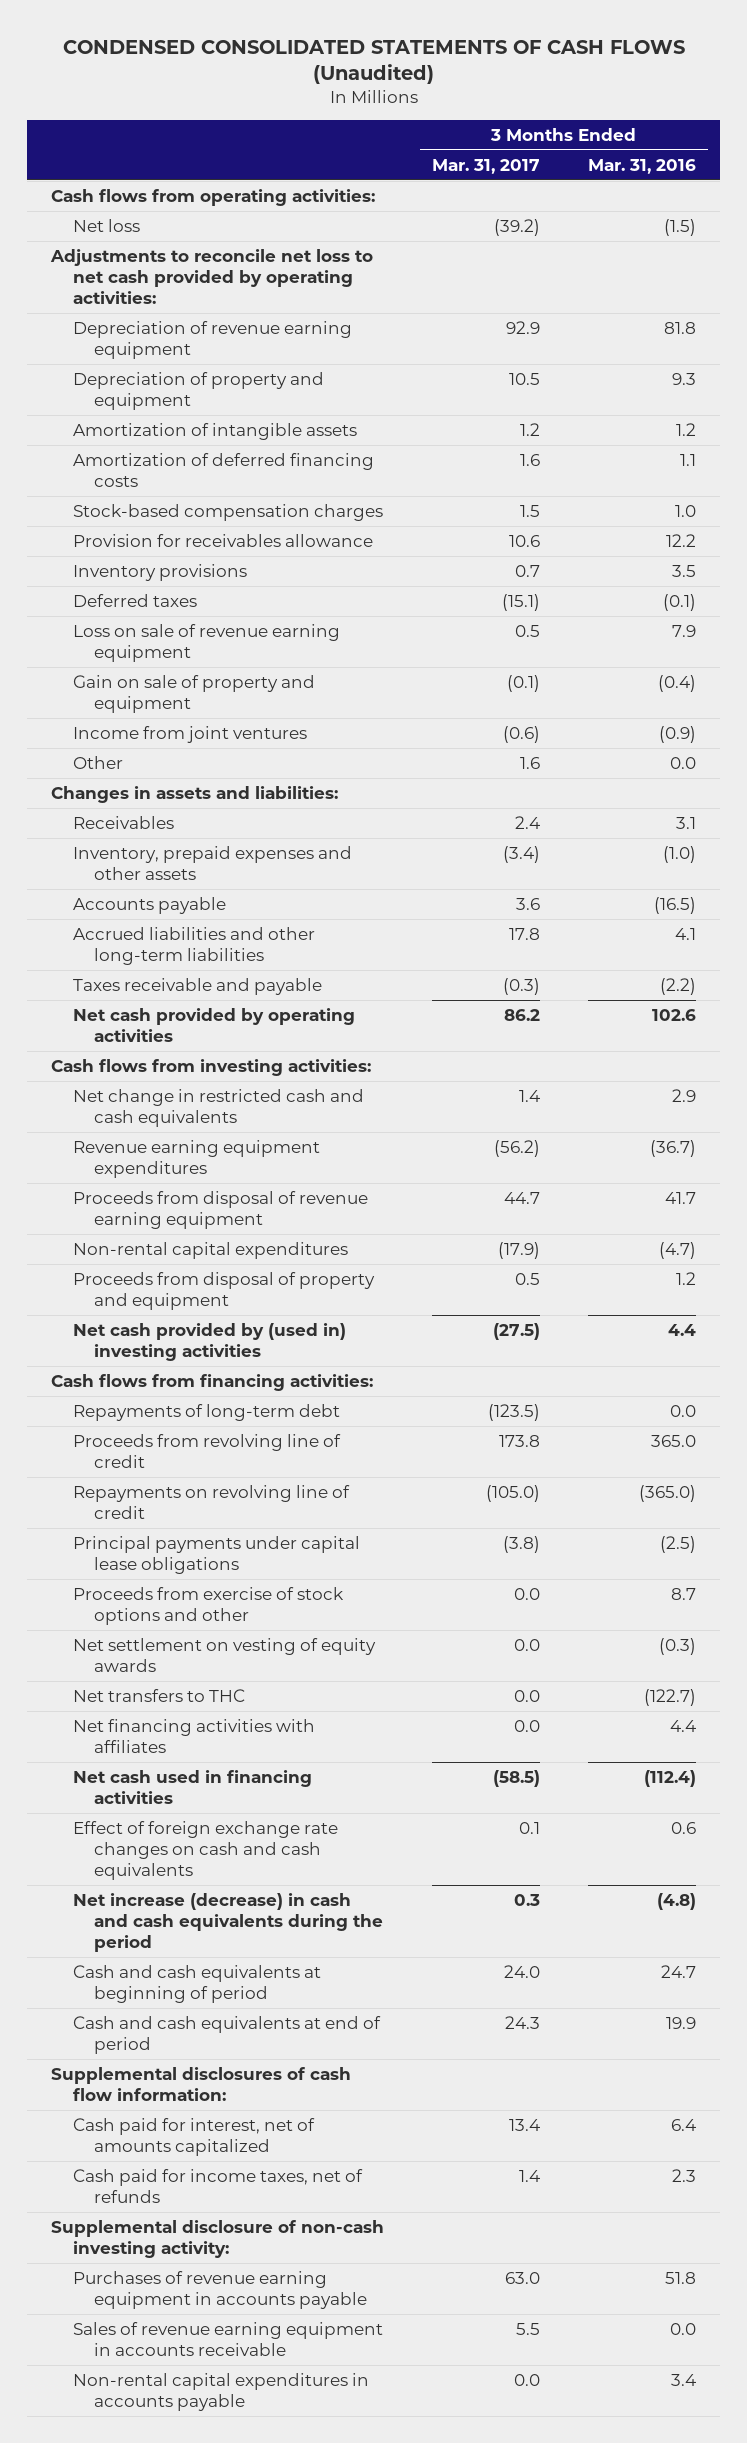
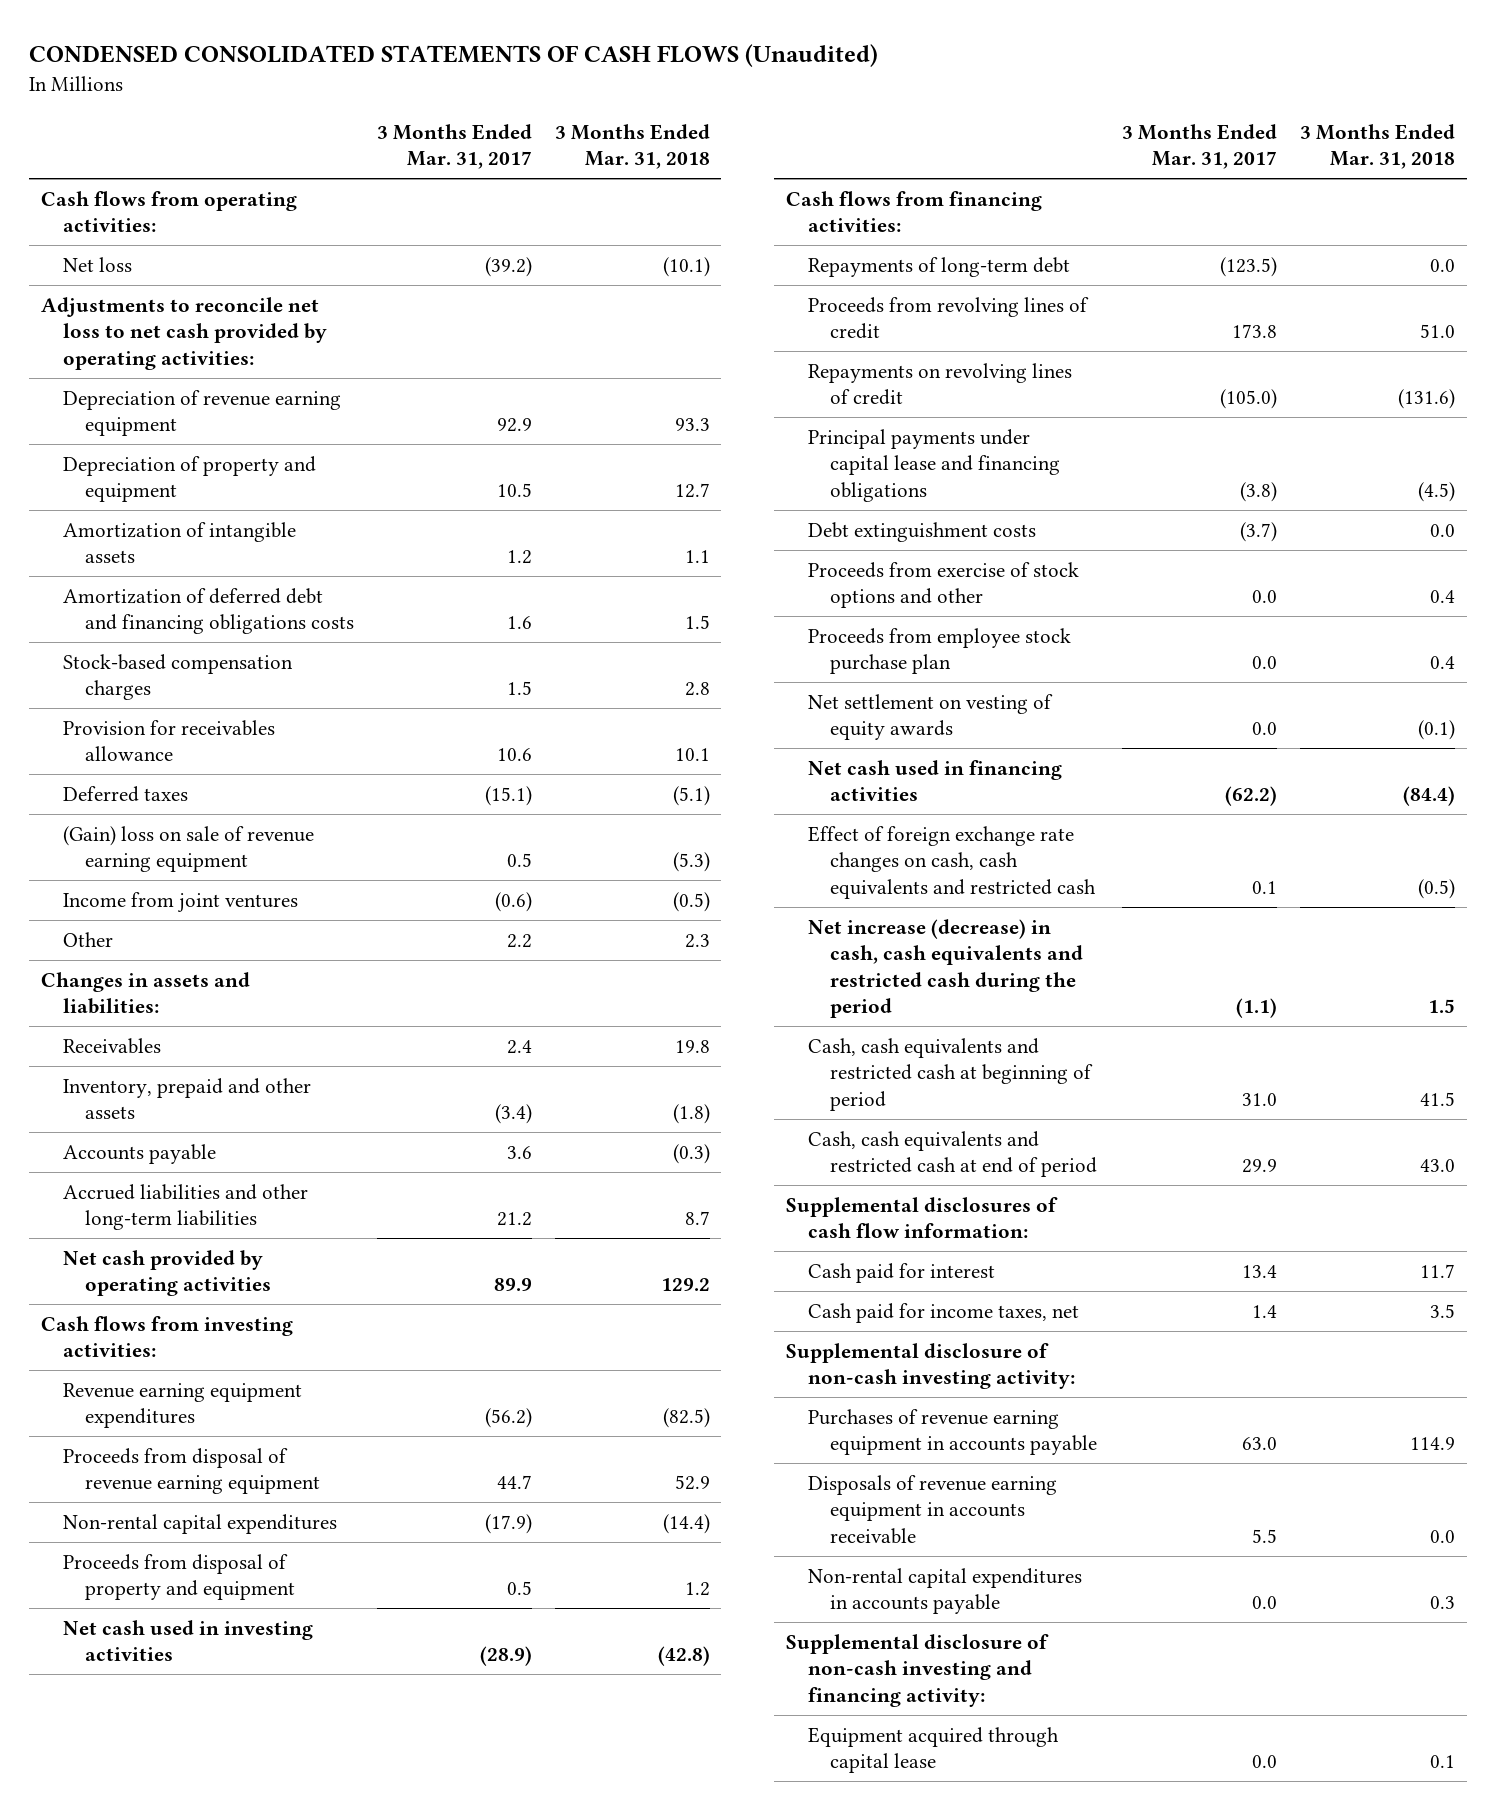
- | 3 Months Ended Mar. 31, 2017 | 3 Months Ended Mar. 31, 2016
+ | 3 Months Ended Mar. 31, 2017 | 3 Months Ended Mar. 31, 2018
- Amortization of deferred financing costs | 1.6 | 1.1
+ Amortization of deferred debt and financing obligations costs | 1.6 | 1.5
- Inventory provisions | 0.7 | 3.5
- Loss on sale of revenue earning equipment | 0.5 | 7.9
- Gain on sale of property and equipment | (0.1) | (0.4)
+ (Gain) loss on sale of revenue earning equipment | 0.5 | (5.3)
- Other | 1.6 | 0.0
+ Other | 2.2 | 2.3
- Inventory, prepaid expenses and other assets | (3.4) | (1.0)
+ Inventory, prepaid and other assets | (3.4) | (1.8)
- Accrued liabilities and other long-term liabilities | 17.8 | 4.1
- Taxes receivable and payable | (0.3) | (2.2)
- Net cash provided by operating activities | 86.2 | 102.6
+ Accrued liabilities and other long-term liabilities | 21.2 | 8.7
+ Net cash provided by operating activities | 89.9 | 129.2
- Net change in restricted cash and cash equivalents | 1.4 | 2.9
- Net cash provided by (used in) investing activities | (27.5) | 4.4
+ Net cash used in investing activities | (28.9) | (42.8)
- Proceeds from revolving line of credit | 173.8 | 365.0
- Repayments on revolving line of credit | (105.0) | (365.0)
- Principal payments under capital lease obligations | (3.8) | (2.5)
+ Proceeds from revolving lines of credit | 173.8 | 51.0
+ Repayments on revolving lines of credit | (105.0) | (131.6)
+ Principal payments under capital lease and financing obligations | (3.8) | (4.5)
+ Debt extinguishment costs | (3.7) | 0.0
+ Proceeds from employee stock purchase plan | 0.0 | 0.4
- Net transfers to THC | 0.0 | (122.7)
- Net financing activities with affiliates | 0.0 | 4.4
- Net cash used in financing activities | (58.5) | (112.4)
- Effect of foreign exchange rate changes on cash and cash equivalents | 0.1 | 0.6
- Net increase (decrease) in cash and cash equivalents during the period | 0.3 | (4.8)
- Cash and cash equivalents at beginning of period | 24.0 | 24.7
- Cash and cash equivalents at end of period | 24.3 | 19.9
+ Net cash used in financing activities | (62.2) | (84.4)
+ Effect of foreign exchange rate changes on cash, cash equivalents and restricted cash | 0.1 | (0.5)
+ Net increase (decrease) in cash, cash equivalents and restricted cash during the period | (1.1) | 1.5
+ Cash, cash equivalents and restricted cash at beginning of period | 31.0 | 41.5
+ Cash, cash equivalents and restricted cash at end of period | 29.9 | 43.0
- Cash paid for interest, net of amounts capitalized | 13.4 | 6.4
- Cash paid for income taxes, net of refunds | 1.4 | 2.3
+ Cash paid for interest | 13.4 | 11.7
+ Cash paid for income taxes, net | 1.4 | 3.5
- Sales of revenue earning equipment in accounts receivable | 5.5 | 0.0
+ Disposals of revenue earning equipment in accounts receivable | 5.5 | 0.0
+ Supplemental disclosure of non-cash investing and financing activity:
+ Equipment acquired through capital lease | 0.0 | 0.1

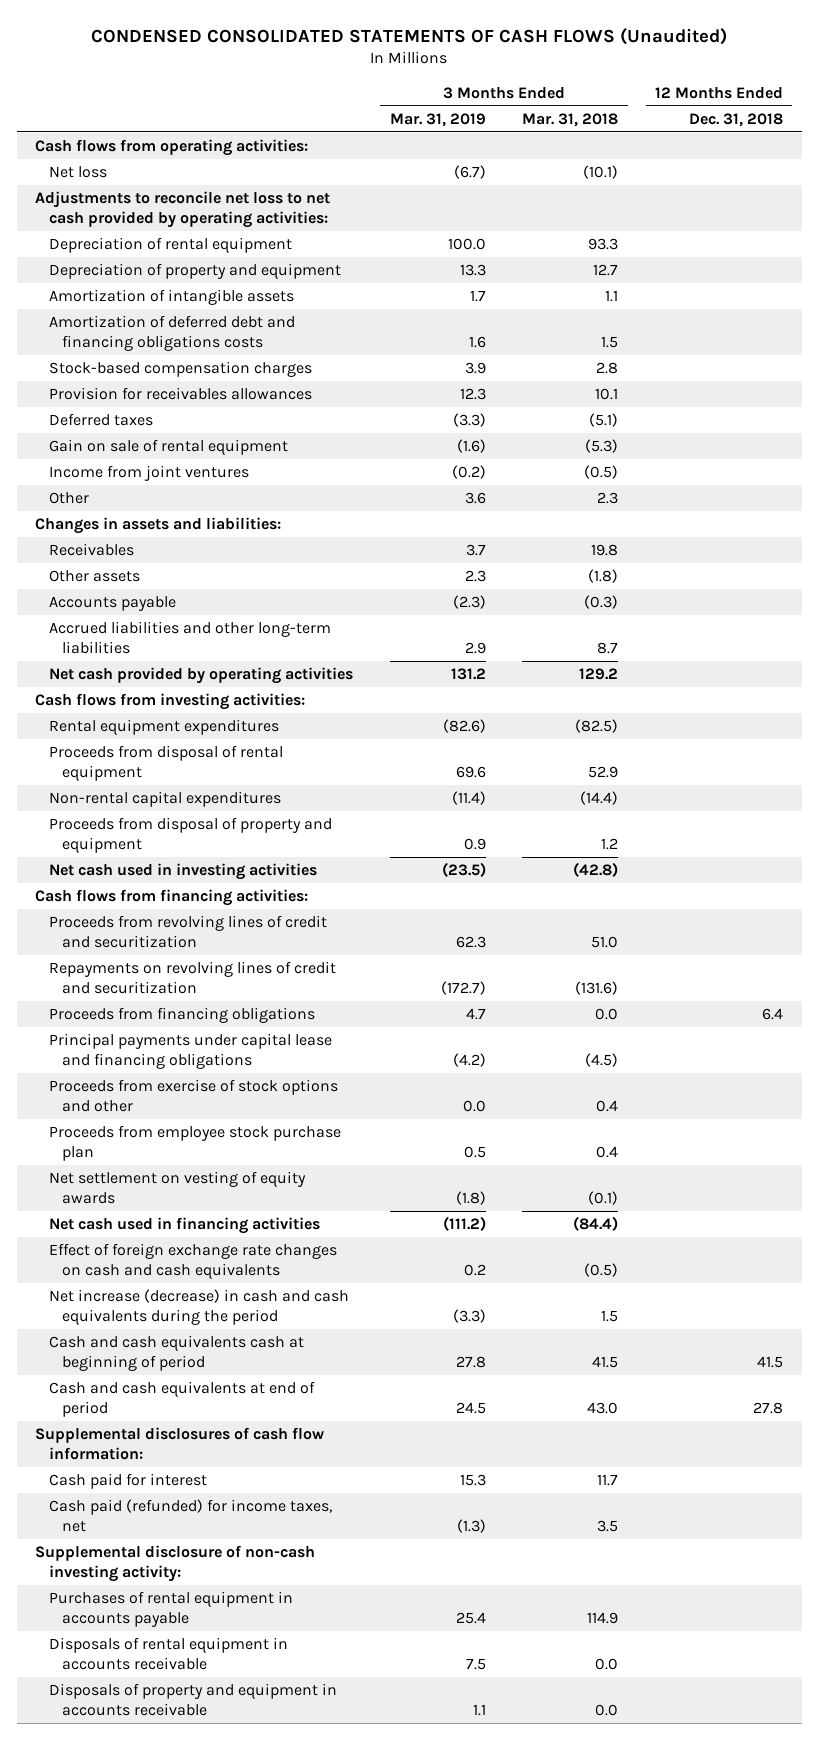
- | 3 Months Ended Mar. 31, 2017 | 3 Months Ended Mar. 31, 2018
+ | 3 Months Ended Mar. 31, 2019 | 3 Months Ended Mar. 31, 2018 | 12 Months Ended Dec. 31, 2018
- Depreciation of revenue earning equipment | 92.9 | 93.3
+ Depreciation of rental equipment | 100.0 | 93.3 |
- Provision for receivables allowance | 10.6 | 10.1
+ Provision for receivables allowances | 12.3 | 10.1 |
- (Gain) loss on sale of revenue earning equipment | 0.5 | (5.3)
+ Gain on sale of rental equipment | (1.6) | (5.3) |
- Inventory, prepaid and other assets | (3.4) | (1.8)
+ Other assets | 2.3 | (1.8) |
- Revenue earning equipment expenditures | (56.2) | (82.5)
- Proceeds from disposal of revenue earning equipment | 44.7 | 52.9
+ Rental equipment expenditures | (82.6) | (82.5) |
+ Proceeds from disposal of rental equipment | 69.6 | 52.9 |
- Repayments of long-term debt | (123.5) | 0.0
- Proceeds from revolving lines of credit | 173.8 | 51.0
- Repayments on revolving lines of credit | (105.0) | (131.6)
+ Proceeds from revolving lines of credit and securitization | 62.3 | 51.0 |
+ Repayments on revolving lines of credit and securitization | (172.7) | (131.6) |
+ Proceeds from financing obligations | 4.7 | 0.0 | 6.4
- Debt extinguishment costs | (3.7) | 0.0
- Effect of foreign exchange rate changes on cash, cash equivalents and restricted cash | 0.1 | (0.5)
- Net increase (decrease) in cash, cash equivalents and restricted cash during the period | (1.1) | 1.5
- Cash, cash equivalents and restricted cash at beginning of period | 31.0 | 41.5
- Cash, cash equivalents and restricted cash at end of period | 29.9 | 43.0
+ Effect of foreign exchange rate changes on cash and cash equivalents | 0.2 | (0.5) |
+ Net increase (decrease) in cash and cash equivalents during the period | (3.3) | 1.5 |
+ Cash and cash equivalents cash at beginning of period | 27.8 | 41.5 | 41.5
+ Cash and cash equivalents at end of period | 24.5 | 43.0 | 27.8
- Cash paid for income taxes, net | 1.4 | 3.5
+ Cash paid (refunded) for income taxes, net | (1.3) | 3.5 |
- Purchases of revenue earning equipment in accounts payable | 63.0 | 114.9
- Disposals of revenue earning equipment in accounts receivable | 5.5 | 0.0
- Non-rental capital expenditures in accounts payable | 0.0 | 0.3
- Supplemental disclosure of non-cash investing and financing activity:
- Equipment acquired through capital lease | 0.0 | 0.1
+ Purchases of rental equipment in accounts payable | 25.4 | 114.9 |
+ Disposals of rental equipment in accounts receivable | 7.5 | 0.0 |
+ Disposals of property and equipment in accounts receivable | 1.1 | 0.0 |

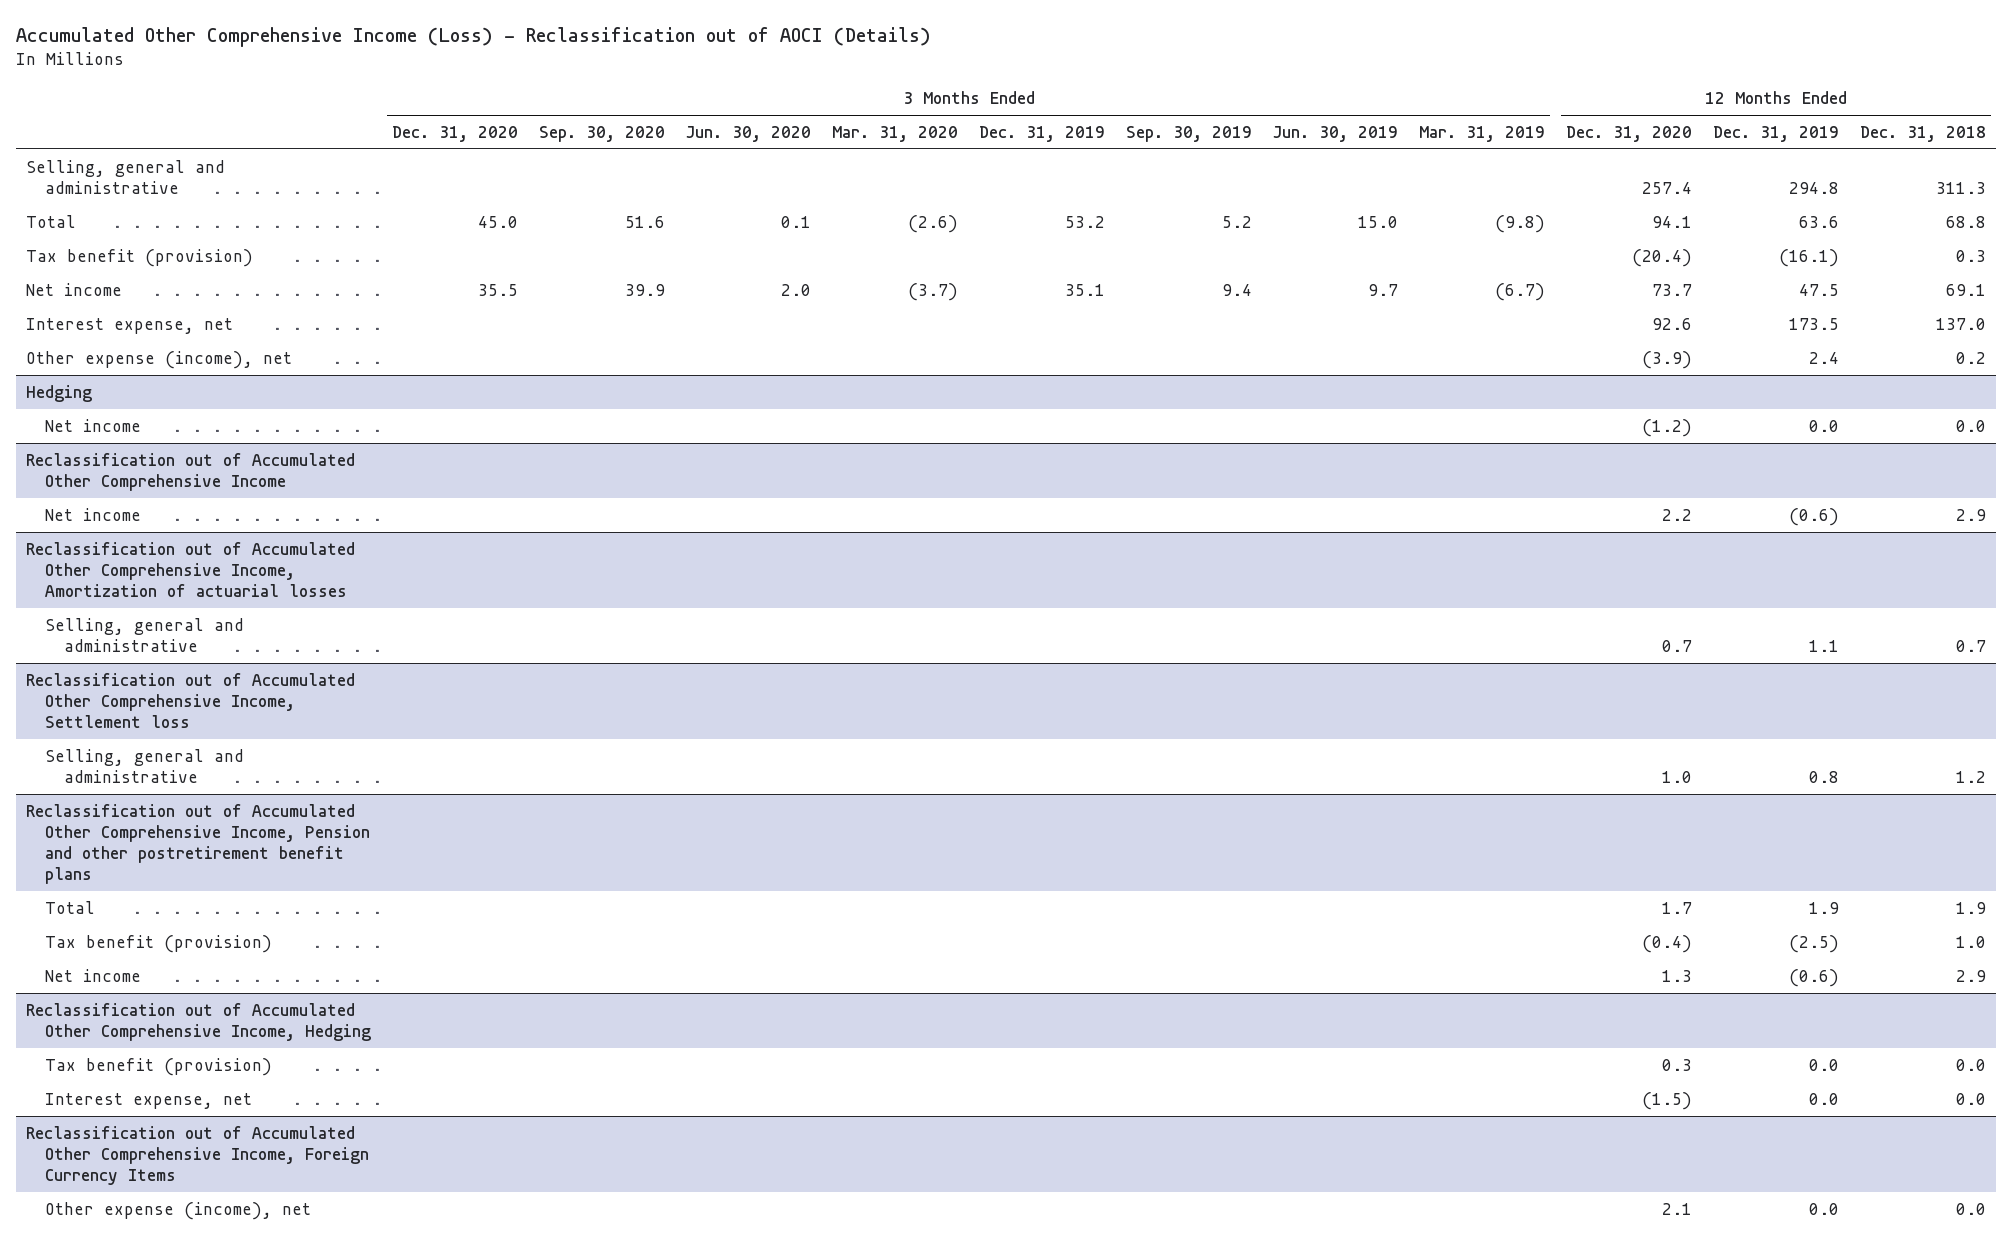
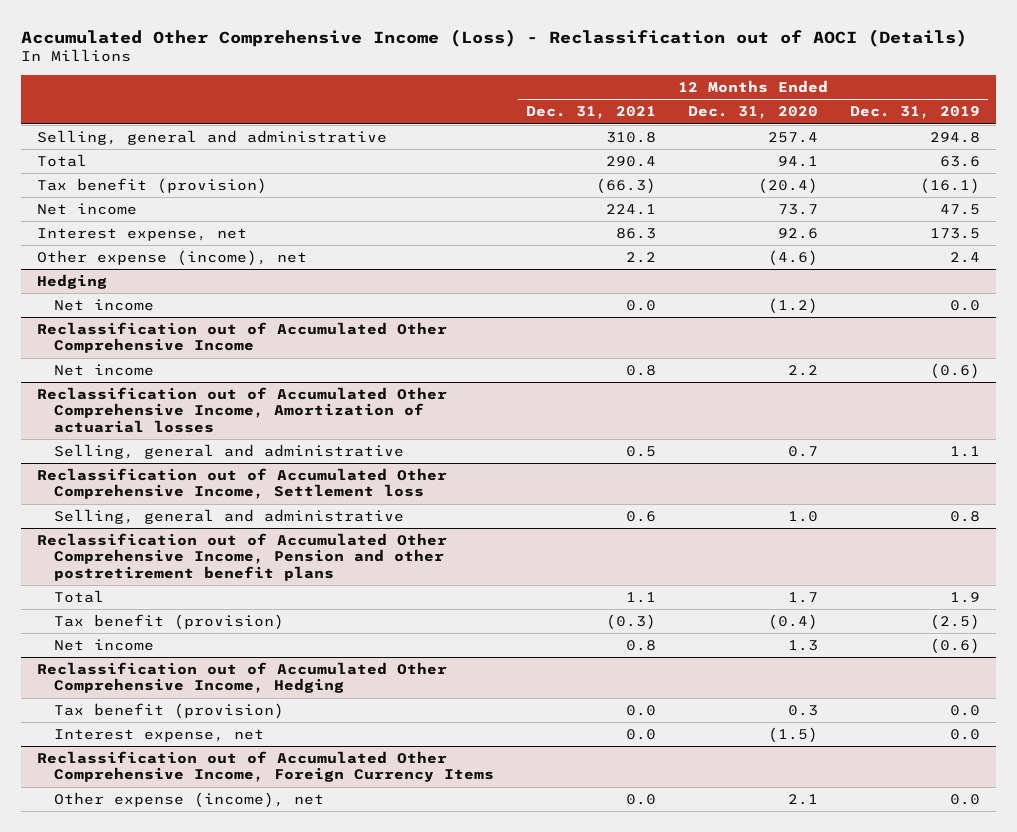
- | 3 Months Ended Dec. 31, 2020 | 3 Months Ended Sep. 30, 2020 | 3 Months Ended Jun. 30, 2020 | 3 Months Ended Mar. 31, 2020 | 3 Months Ended Dec. 31, 2019 | 3 Months Ended Sep. 30, 2019 | 3 Months Ended Jun. 30, 2019 | 3 Months Ended Mar. 31, 2019 | 12 Months Ended Dec. 31, 2020 | 12 Months Ended Dec. 31, 2019 | 12 Months Ended Dec. 31, 2018
+ | 12 Months Ended Dec. 31, 2021 | 12 Months Ended Dec. 31, 2020 | 12 Months Ended Dec. 31, 2019
- Other expense (income), net | | | | | | | | | (3.9) | 2.4 | 0.2
+ Other expense (income), net | 2.2 | (4.6) | 2.4

